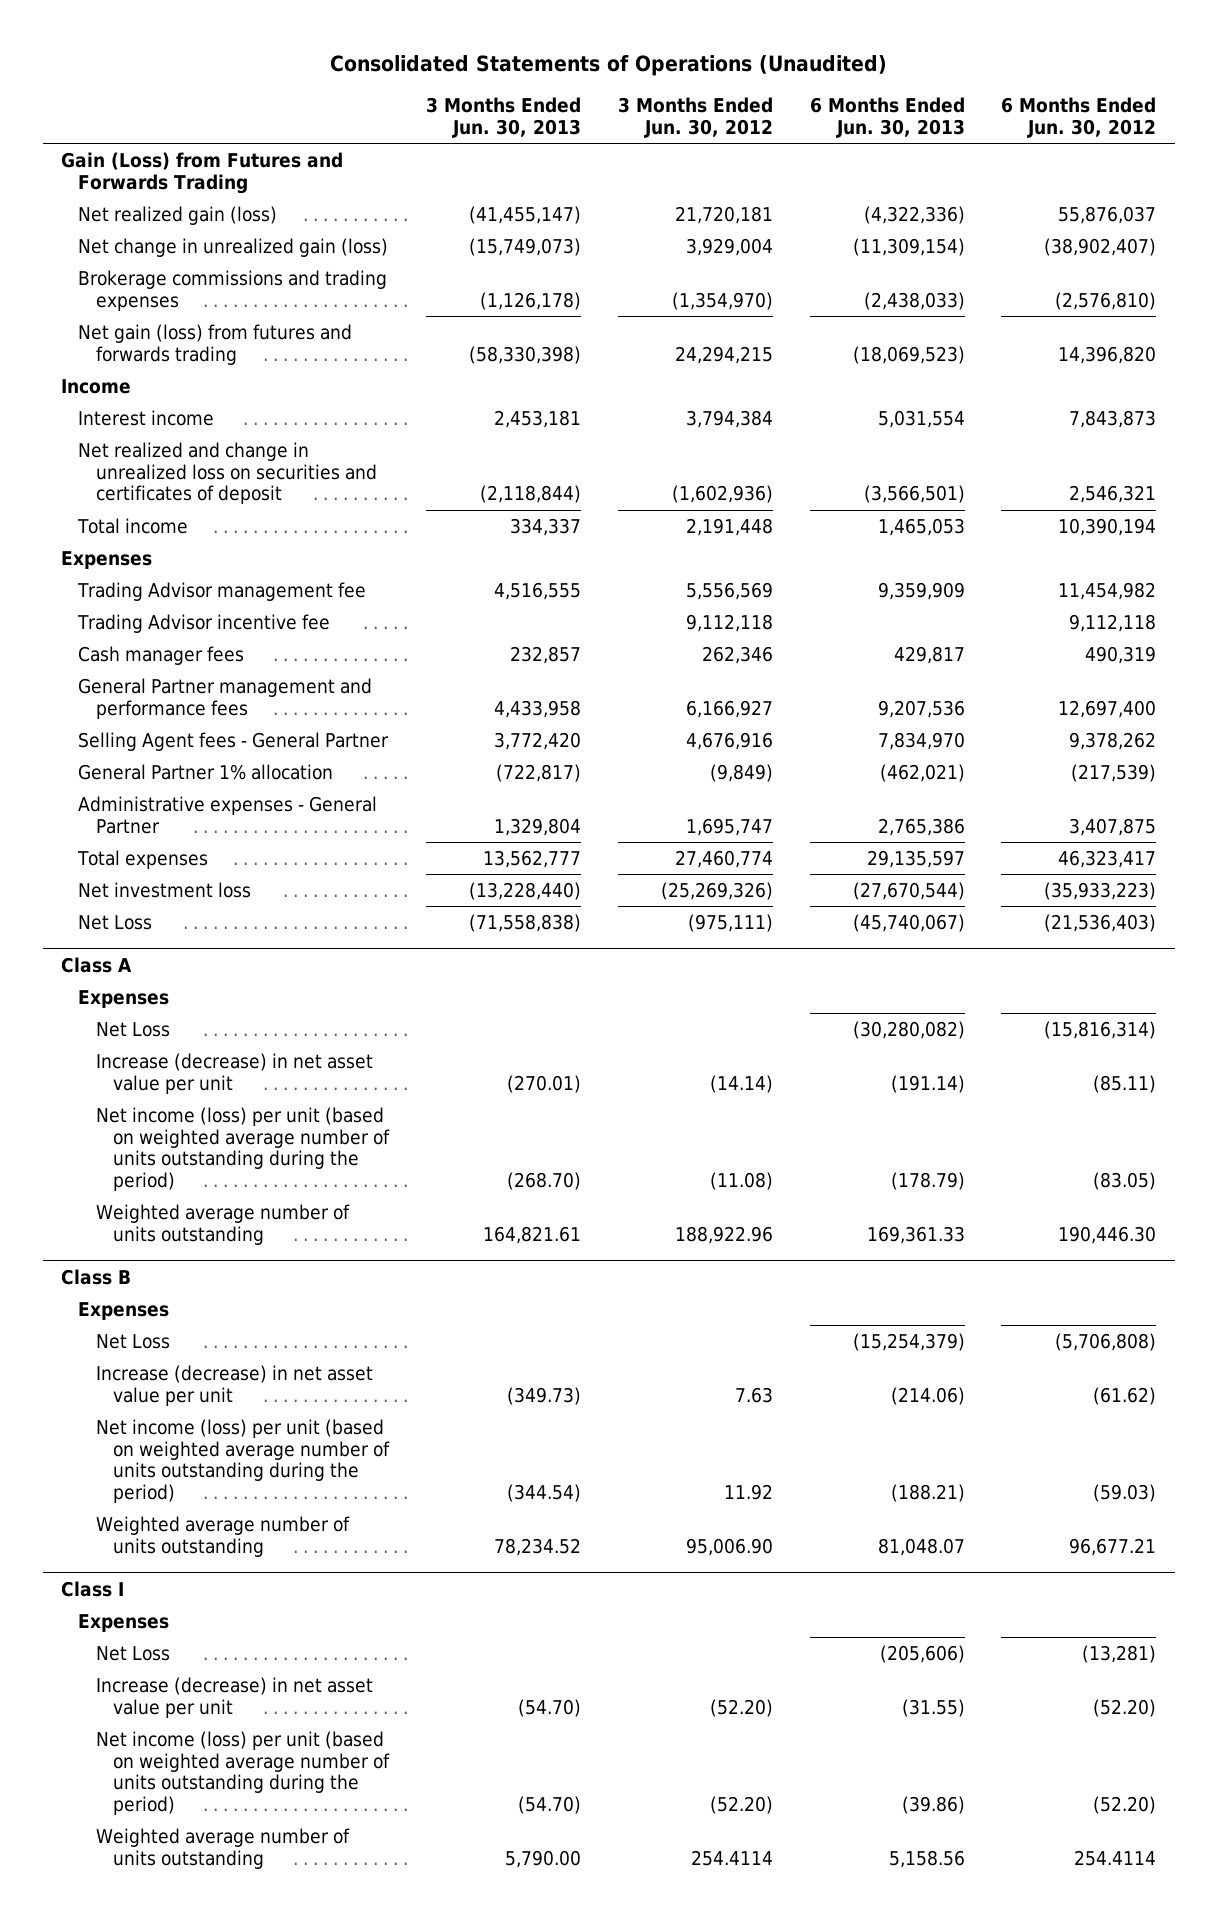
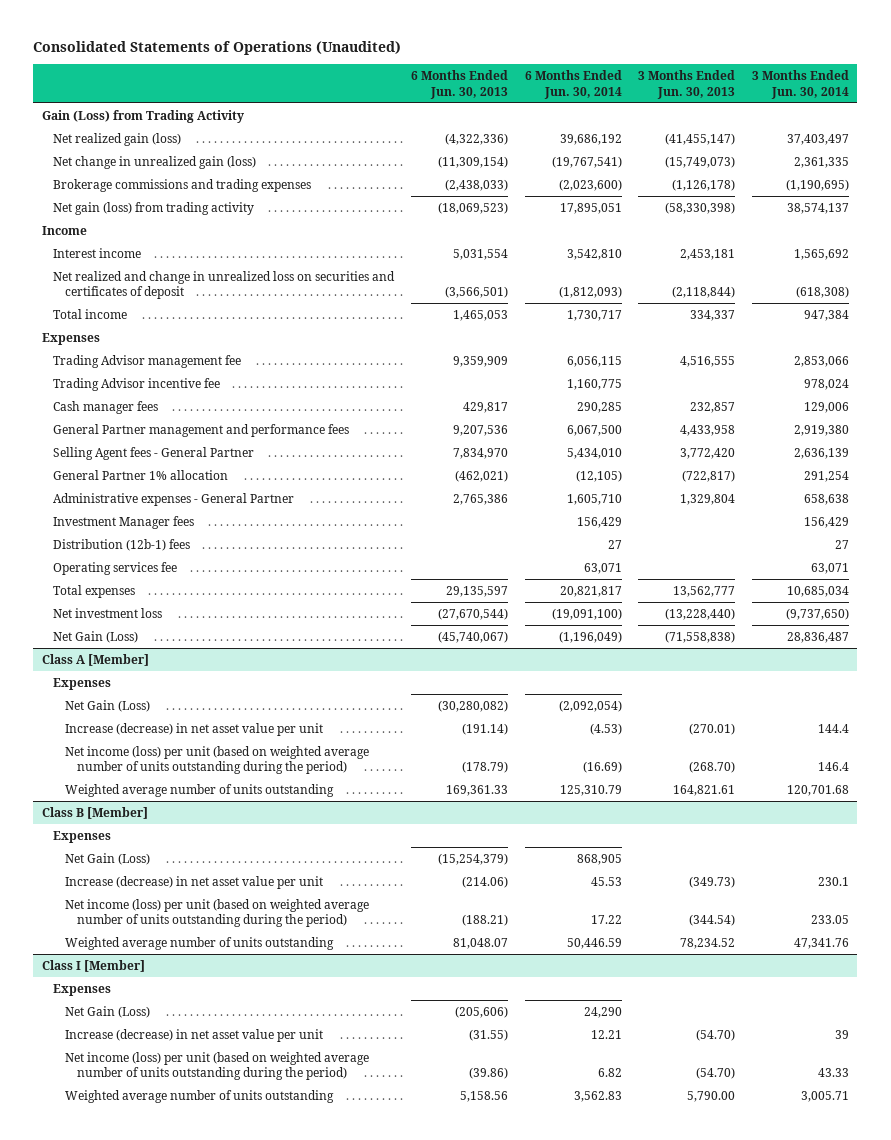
- | 3 Months Ended Jun. 30, 2013 | 3 Months Ended Jun. 30, 2012 | 6 Months Ended Jun. 30, 2013 | 6 Months Ended Jun. 30, 2012
+ | 6 Months Ended Jun. 30, 2013 | 6 Months Ended Jun. 30, 2014 | 3 Months Ended Jun. 30, 2013 | 3 Months Ended Jun. 30, 2014
- Gain (Loss) from Futures and Forwards Trading
+ Gain (Loss) from Trading Activity
- Net gain (loss) from futures and forwards trading | (58,330,398) | 24,294,215 | (18,069,523) | 14,396,820
+ Net gain (loss) from trading activity | (18,069,523) | 17,895,051 | (58,330,398) | 38,574,137
+ Investment Manager fees | | 156,429 | | 156,429
+ Distribution (12b-1) fees | | 27 | | 27
+ Operating services fee | | 63,071 | | 63,071
- Net Loss | (71,558,838) | (975,111) | (45,740,067) | (21,536,403)
- Class A
+ Net Gain (Loss) | (45,740,067) | (1,196,049) | (71,558,838) | 28,836,487
+ Class A [Member]
- Net Loss | | | (30,280,082) | (15,816,314)
+ Net Gain (Loss) | (30,280,082) | (2,092,054) | |
- Class B
+ Class B [Member]
- Net Loss | | | (15,254,379) | (5,706,808)
+ Net Gain (Loss) | (15,254,379) | 868,905 | |
- Class I
+ Class I [Member]
- Net Loss | | | (205,606) | (13,281)
+ Net Gain (Loss) | (205,606) | 24,290 | |

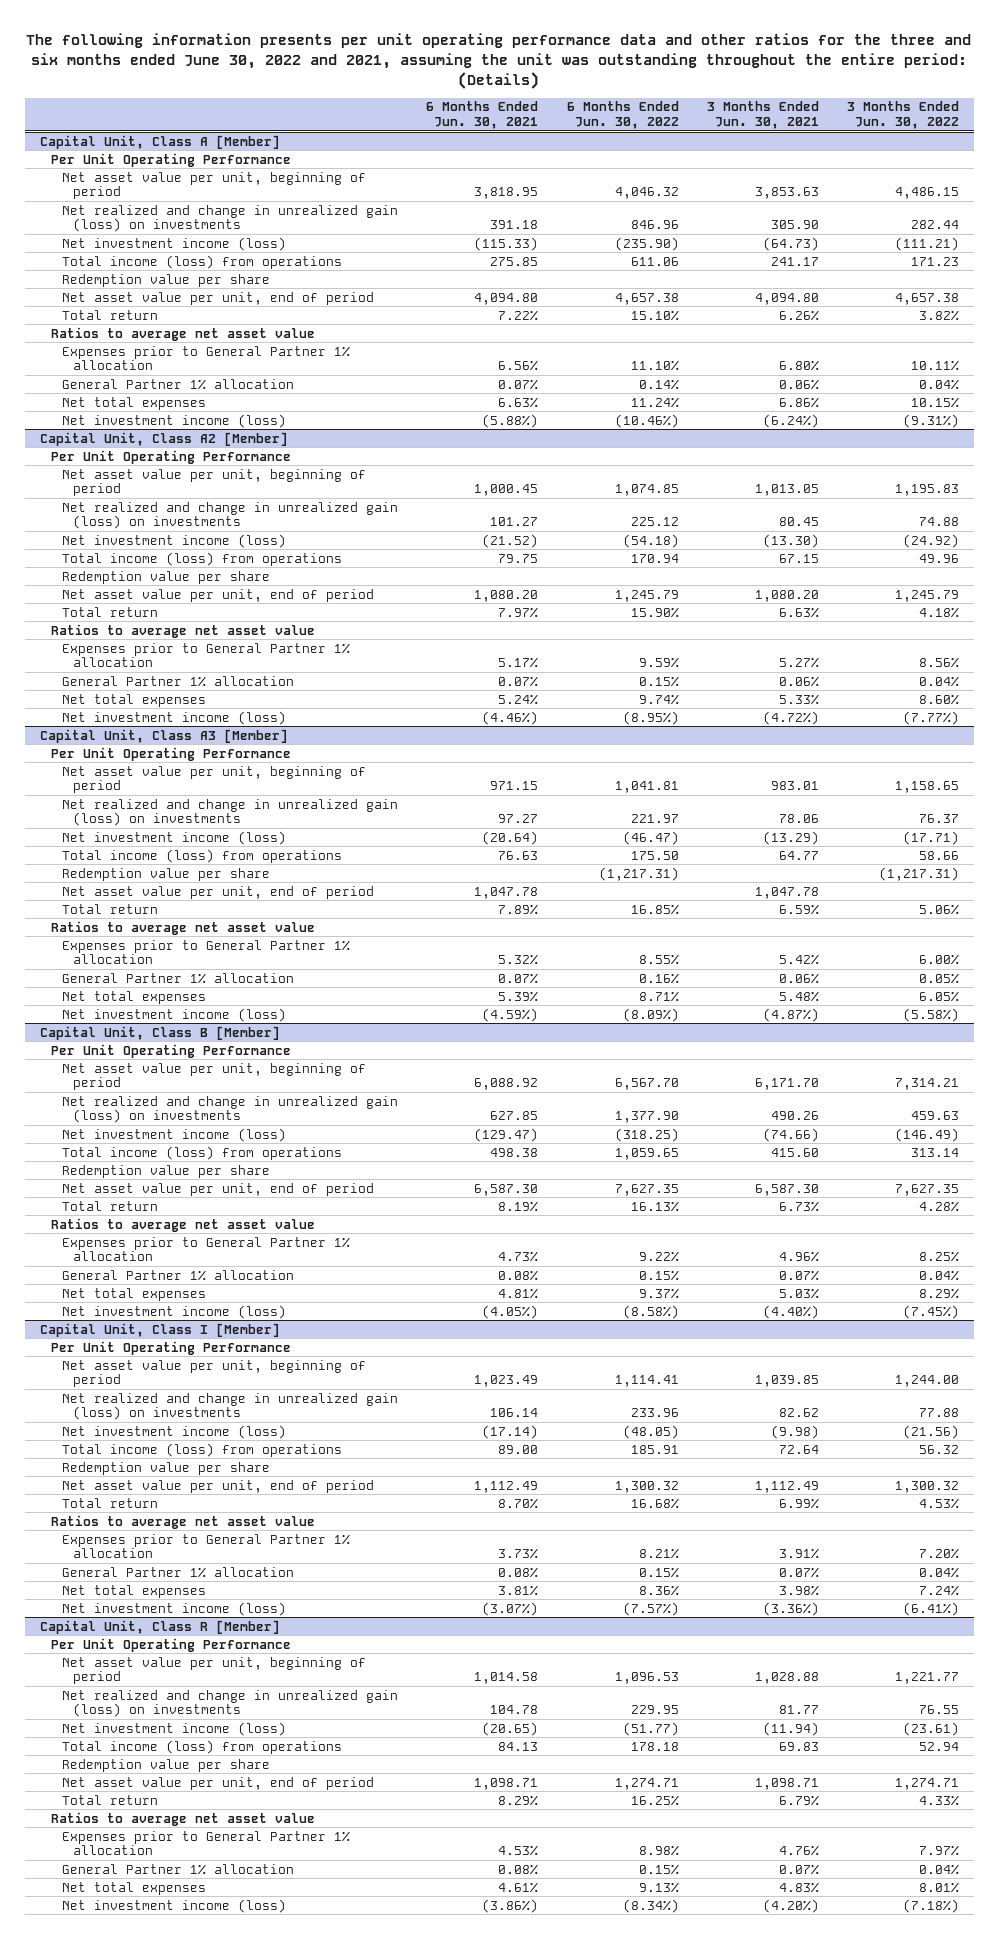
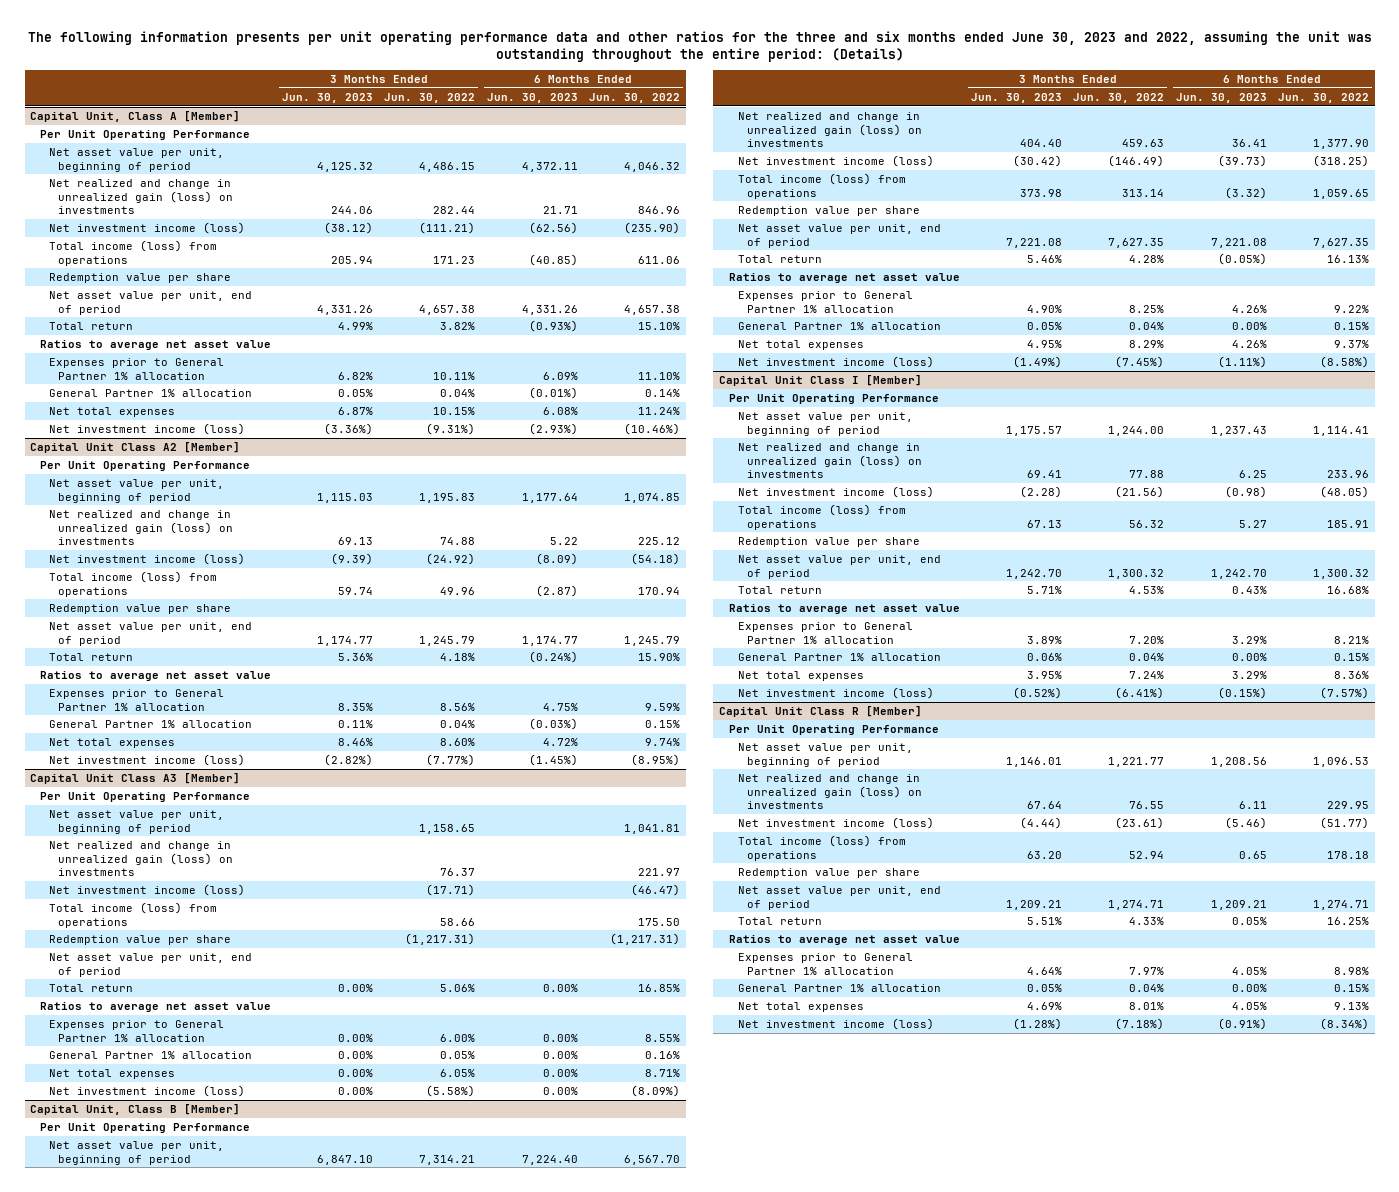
- The following information presents per unit operating performance data and other ratios for the three and six months ended June 30, 2022 and 2021, assuming the unit was outstanding throughout the entire period: (Details)
+ The following information presents per unit operating performance data and other ratios for the three and six months ended June 30, 2023 and 2022, assuming the unit was outstanding throughout the entire period: (Details)
- | 6 Months Ended Jun. 30, 2021 | 6 Months Ended Jun. 30, 2022 | 3 Months Ended Jun. 30, 2021 | 3 Months Ended Jun. 30, 2022
+ | 3 Months Ended Jun. 30, 2023 | 3 Months Ended Jun. 30, 2022 | 6 Months Ended Jun. 30, 2023 | 6 Months Ended Jun. 30, 2022
- Capital Unit, Class A2 [Member]
+ Capital Unit Class A2 [Member]
- Capital Unit, Class A3 [Member]
+ Capital Unit Class A3 [Member]
- Capital Unit, Class I [Member]
+ Capital Unit Class I [Member]
- Capital Unit, Class R [Member]
+ Capital Unit Class R [Member]

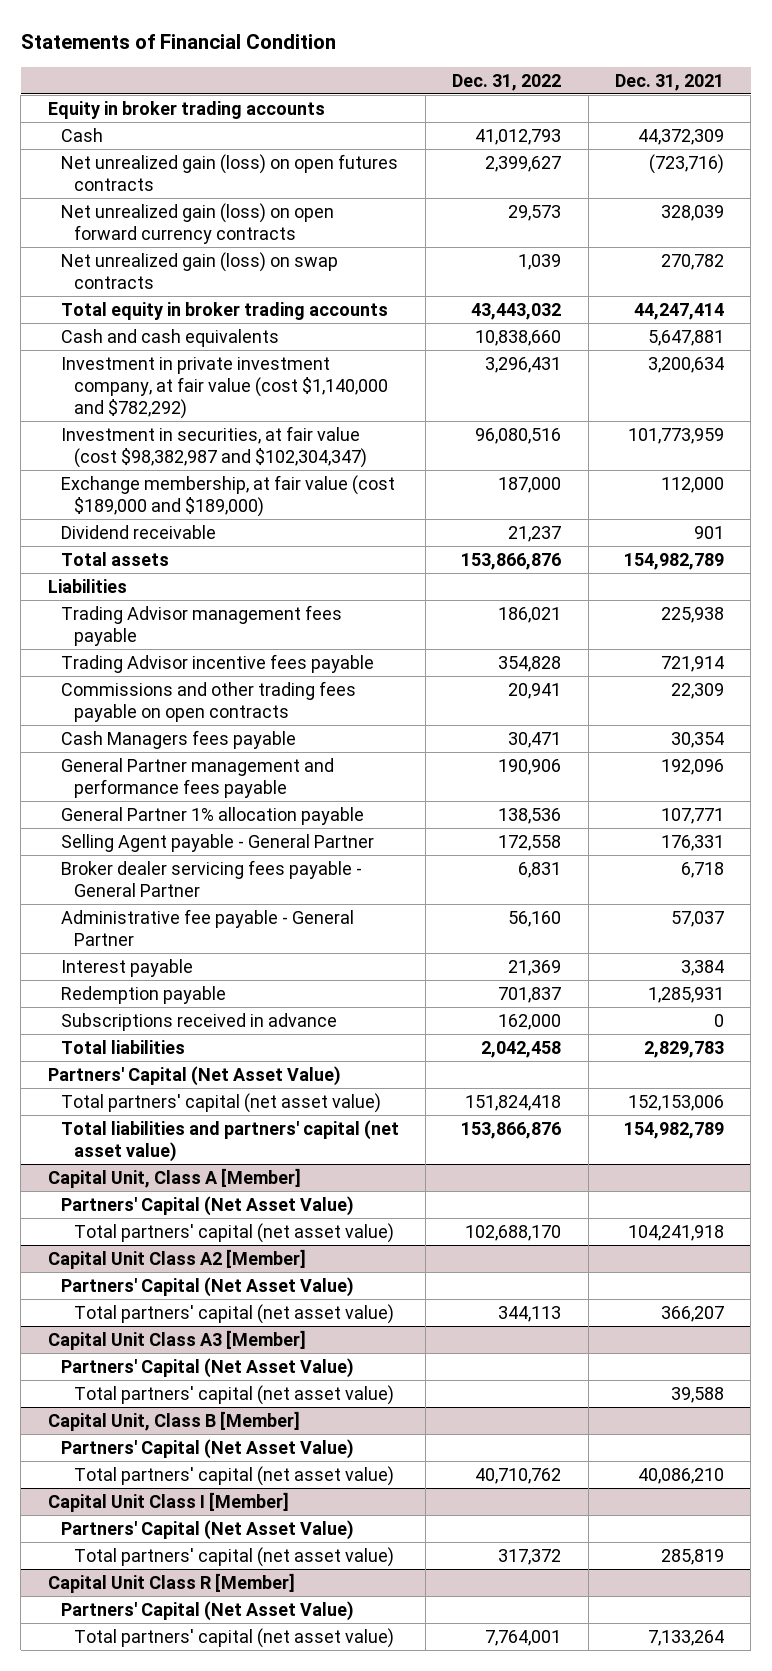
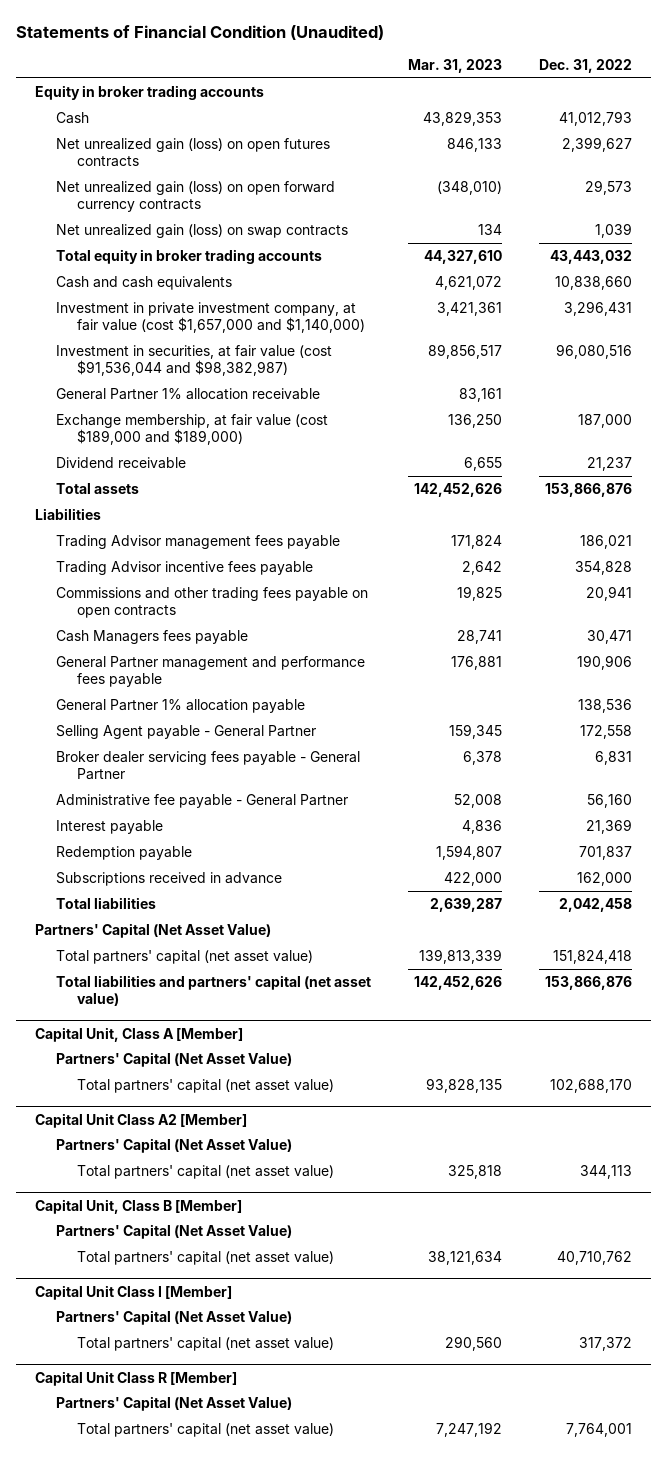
- Statements of Financial Condition
+ Statements of Financial Condition (Unaudited)
- | Dec. 31, 2022 | Dec. 31, 2021
+ | Mar. 31, 2023 | Dec. 31, 2022
- Investment in private investment company, at fair value (cost $1,140,000 and $782,292) | 3,296,431 | 3,200,634
- Investment in securities, at fair value (cost $98,382,987 and $102,304,347) | 96,080,516 | 101,773,959
+ Investment in private investment company, at fair value (cost $1,657,000 and $1,140,000) | 3,421,361 | 3,296,431
+ Investment in securities, at fair value (cost $91,536,044 and $98,382,987) | 89,856,517 | 96,080,516
+ General Partner 1% allocation receivable | 83,161 |
- Capital Unit Class A3 [Member]
- Partners' Capital (Net Asset Value)
- Total partners' capital (net asset value) | | 39,588

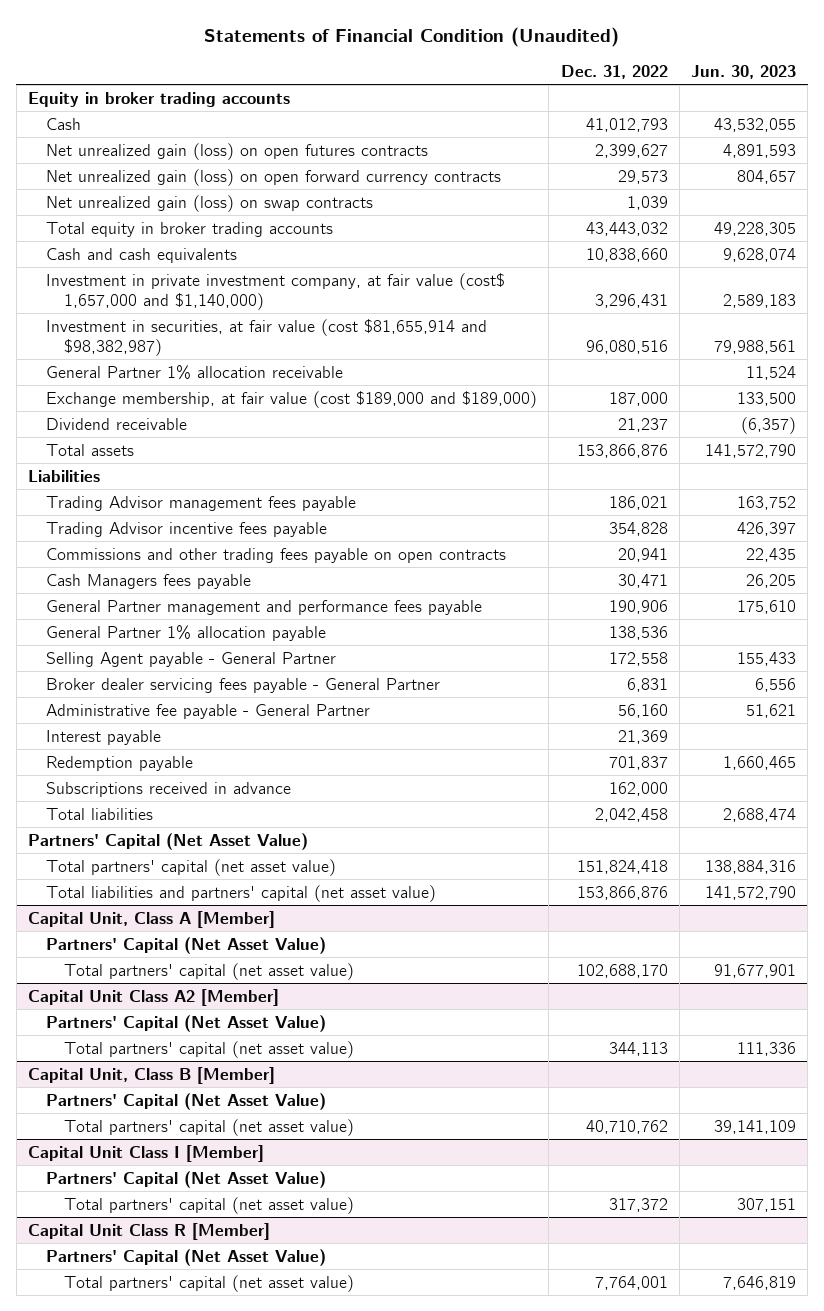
- | Mar. 31, 2023 | Dec. 31, 2022
+ | Dec. 31, 2022 | Jun. 30, 2023
- Investment in private investment company, at fair value (cost $1,657,000 and $1,140,000) | 3,421,361 | 3,296,431
- Investment in securities, at fair value (cost $91,536,044 and $98,382,987) | 89,856,517 | 96,080,516
+ Investment in private investment company, at fair value (cost$ 1,657,000 and $1,140,000) | 3,296,431 | 2,589,183
+ Investment in securities, at fair value (cost $81,655,914 and $98,382,987) | 96,080,516 | 79,988,561

